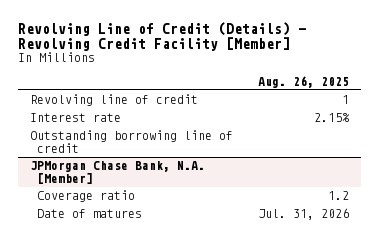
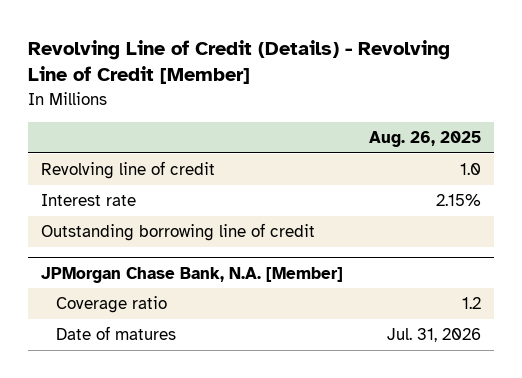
- Revolving Line of Credit (Details) - Revolving Credit Facility [Member]
+ Revolving Line of Credit (Details) - Revolving Line of Credit [Member]
- Revolving line of credit | 1
+ Revolving line of credit | 1.0

